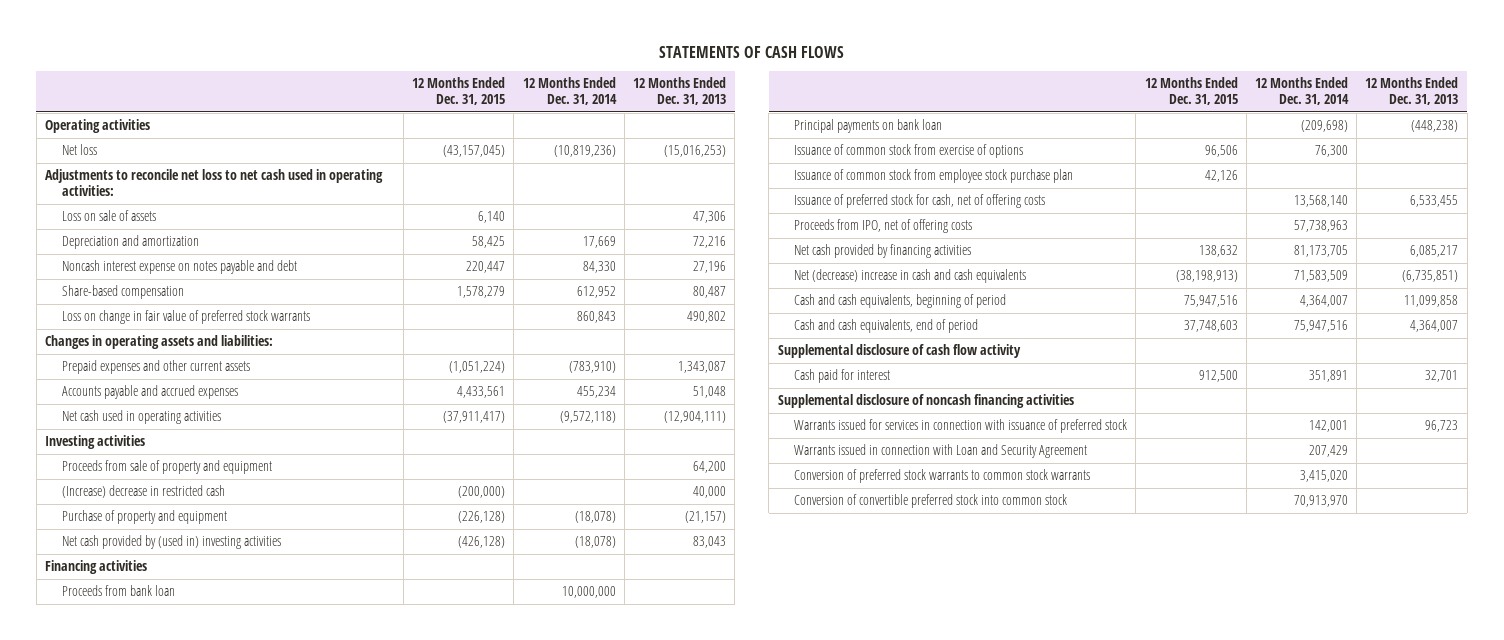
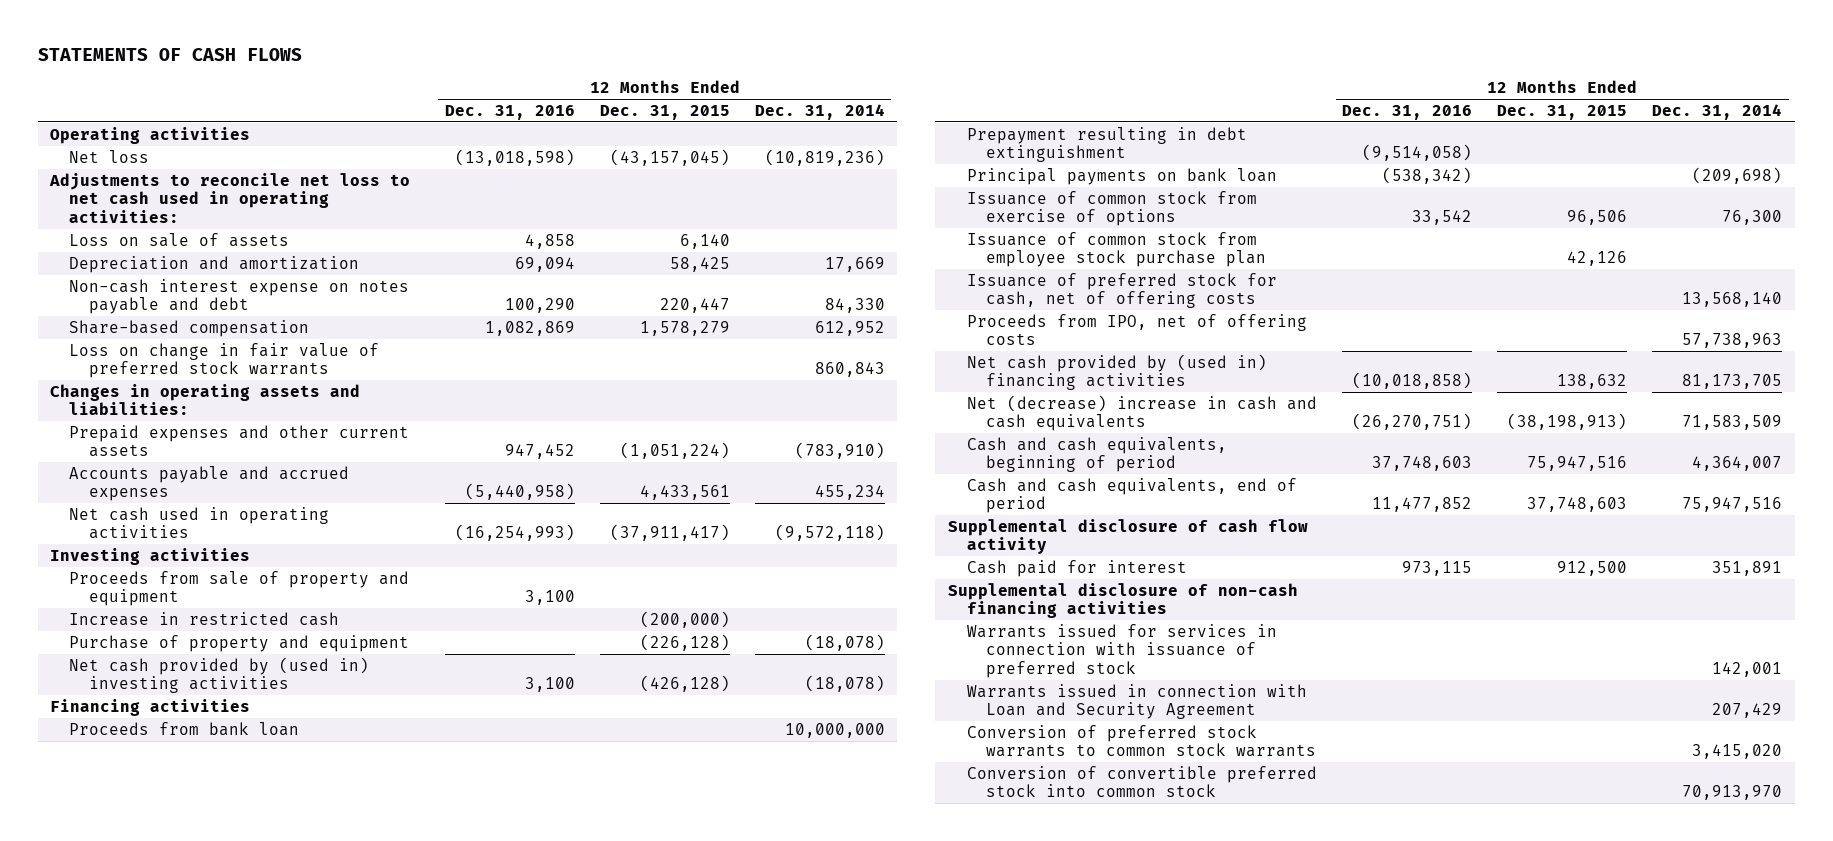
- | 12 Months Ended Dec. 31, 2015 | 12 Months Ended Dec. 31, 2014 | 12 Months Ended Dec. 31, 2013
+ | 12 Months Ended Dec. 31, 2016 | 12 Months Ended Dec. 31, 2015 | 12 Months Ended Dec. 31, 2014
- Noncash interest expense on notes payable and debt | 220,447 | 84,330 | 27,196
+ Non-cash interest expense on notes payable and debt | 100,290 | 220,447 | 84,330
- (Increase) decrease in restricted cash | (200,000) | | 40,000
+ Increase in restricted cash | | (200,000) |
+ Prepayment resulting in debt extinguishment | (9,514,058) | |
- Net cash provided by financing activities | 138,632 | 81,173,705 | 6,085,217
+ Net cash provided by (used in) financing activities | (10,018,858) | 138,632 | 81,173,705
- Supplemental disclosure of noncash financing activities
+ Supplemental disclosure of non-cash financing activities

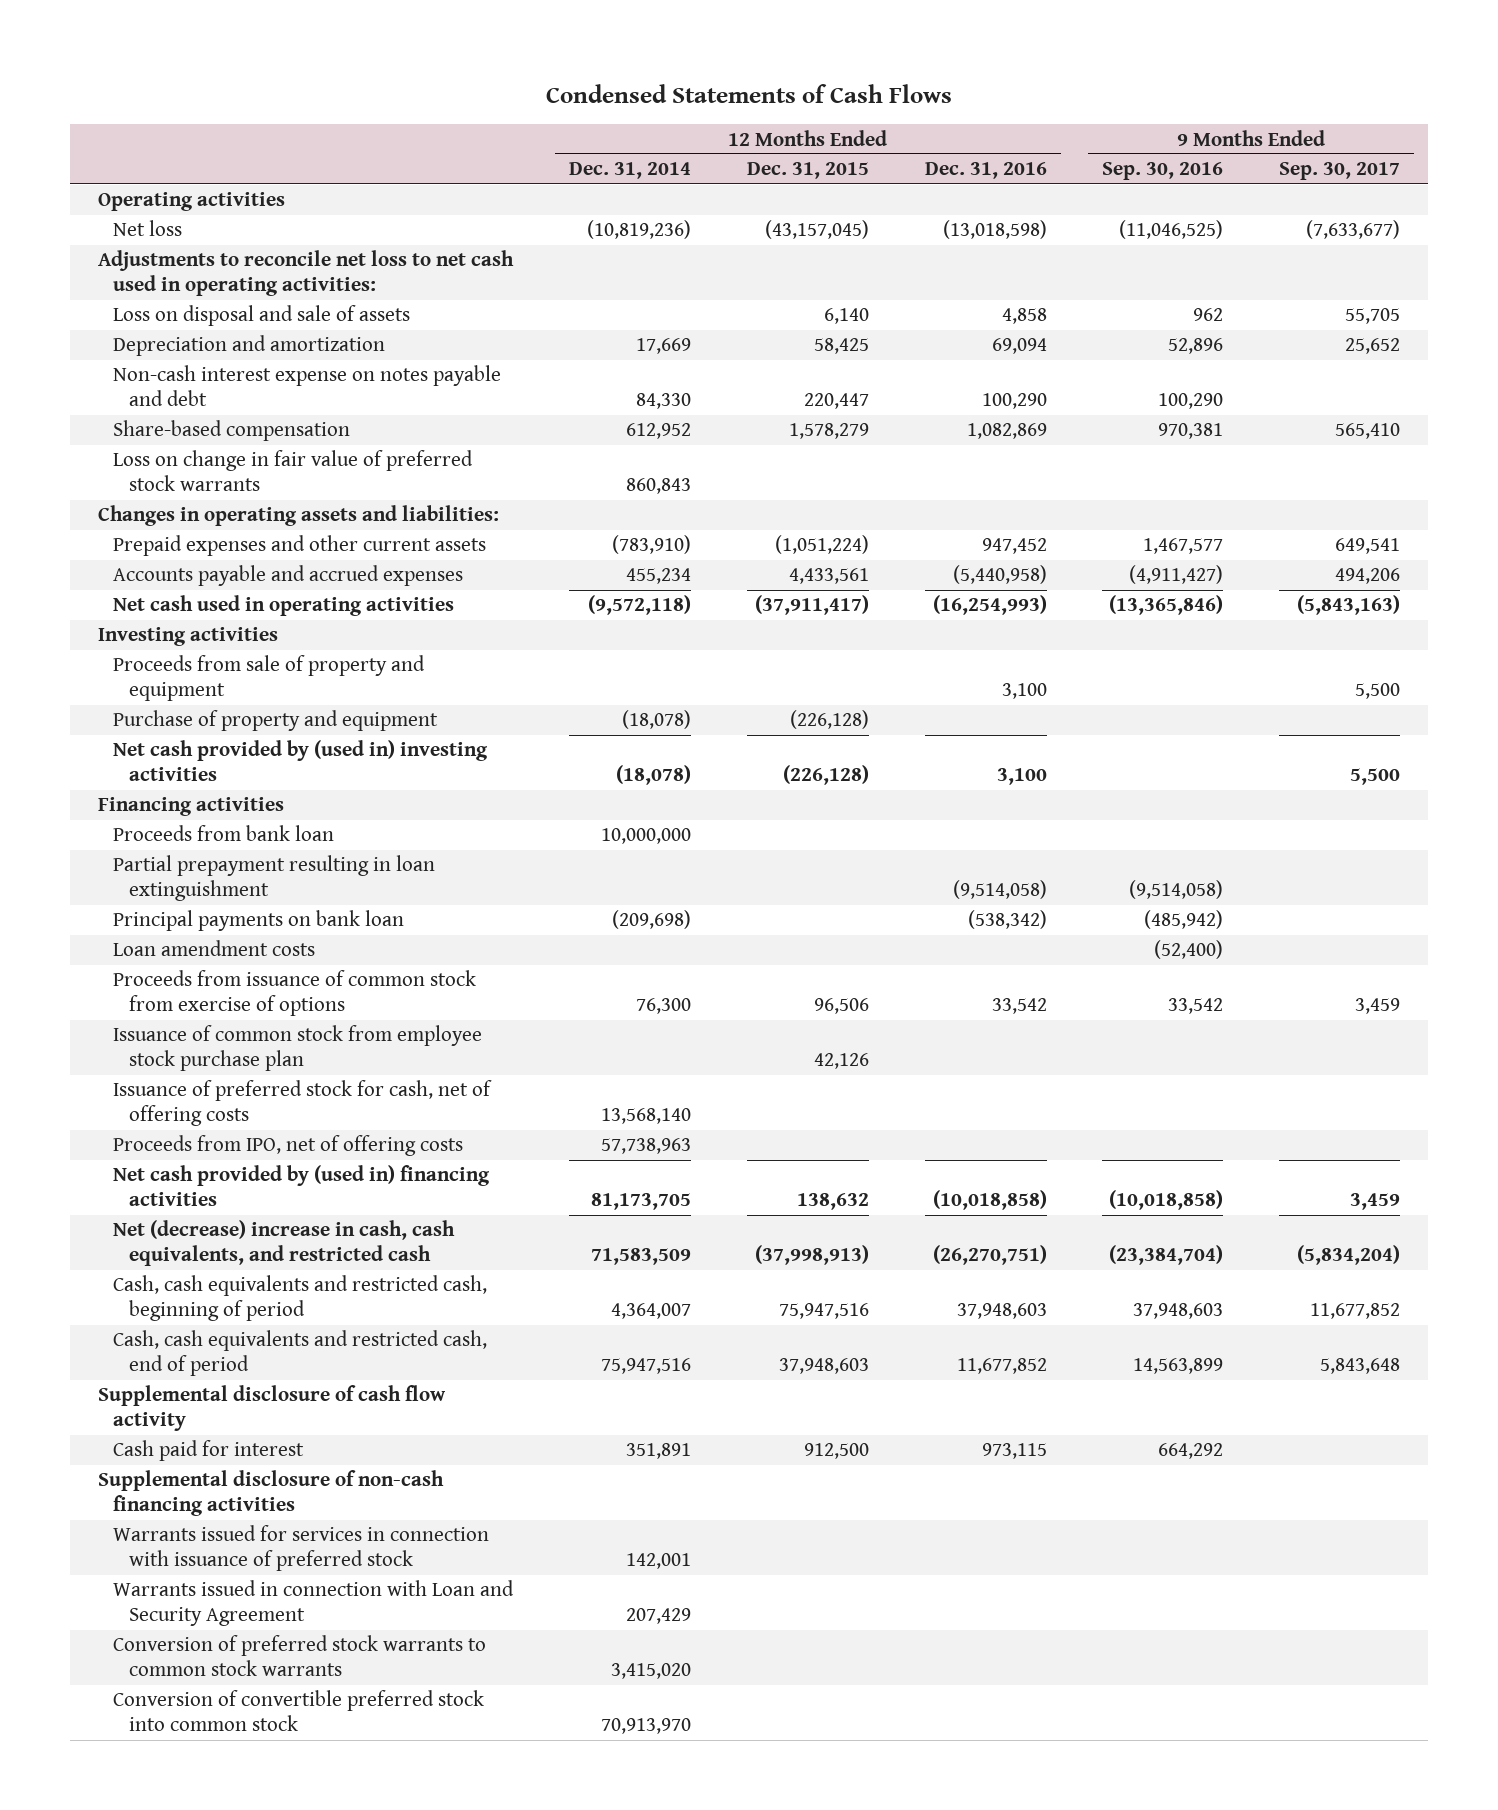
- STATEMENTS OF CASH FLOWS
+ Condensed Statements of Cash Flows
- | 12 Months Ended Dec. 31, 2016 | 12 Months Ended Dec. 31, 2015 | 12 Months Ended Dec. 31, 2014
+ | 12 Months Ended Dec. 31, 2014 | 12 Months Ended Dec. 31, 2015 | 12 Months Ended Dec. 31, 2016 | 9 Months Ended Sep. 30, 2016 | 9 Months Ended Sep. 30, 2017
- Loss on sale of assets | 4,858 | 6,140 |
+ Loss on disposal and sale of assets | | 6,140 | 4,858 | 962 | 55,705
- Increase in restricted cash | | (200,000) |
- Net cash provided by (used in) investing activities | 3,100 | (426,128) | (18,078)
+ Net cash provided by (used in) investing activities | (18,078) | (226,128) | 3,100 | | 5,500
- Prepayment resulting in debt extinguishment | (9,514,058) | |
+ Partial prepayment resulting in loan extinguishment | | | (9,514,058) | (9,514,058) |
- Issuance of common stock from exercise of options | 33,542 | 96,506 | 76,300
+ Loan amendment costs | | | | (52,400) |
+ Proceeds from issuance of common stock from exercise of options | 76,300 | 96,506 | 33,542 | 33,542 | 3,459
- Net (decrease) increase in cash and cash equivalents | (26,270,751) | (38,198,913) | 71,583,509
- Cash and cash equivalents, beginning of period | 37,748,603 | 75,947,516 | 4,364,007
- Cash and cash equivalents, end of period | 11,477,852 | 37,748,603 | 75,947,516
+ Net (decrease) increase in cash, cash equivalents, and restricted cash | 71,583,509 | (37,998,913) | (26,270,751) | (23,384,704) | (5,834,204)
+ Cash, cash equivalents and restricted cash, beginning of period | 4,364,007 | 75,947,516 | 37,948,603 | 37,948,603 | 11,677,852
+ Cash, cash equivalents and restricted cash, end of period | 75,947,516 | 37,948,603 | 11,677,852 | 14,563,899 | 5,843,648

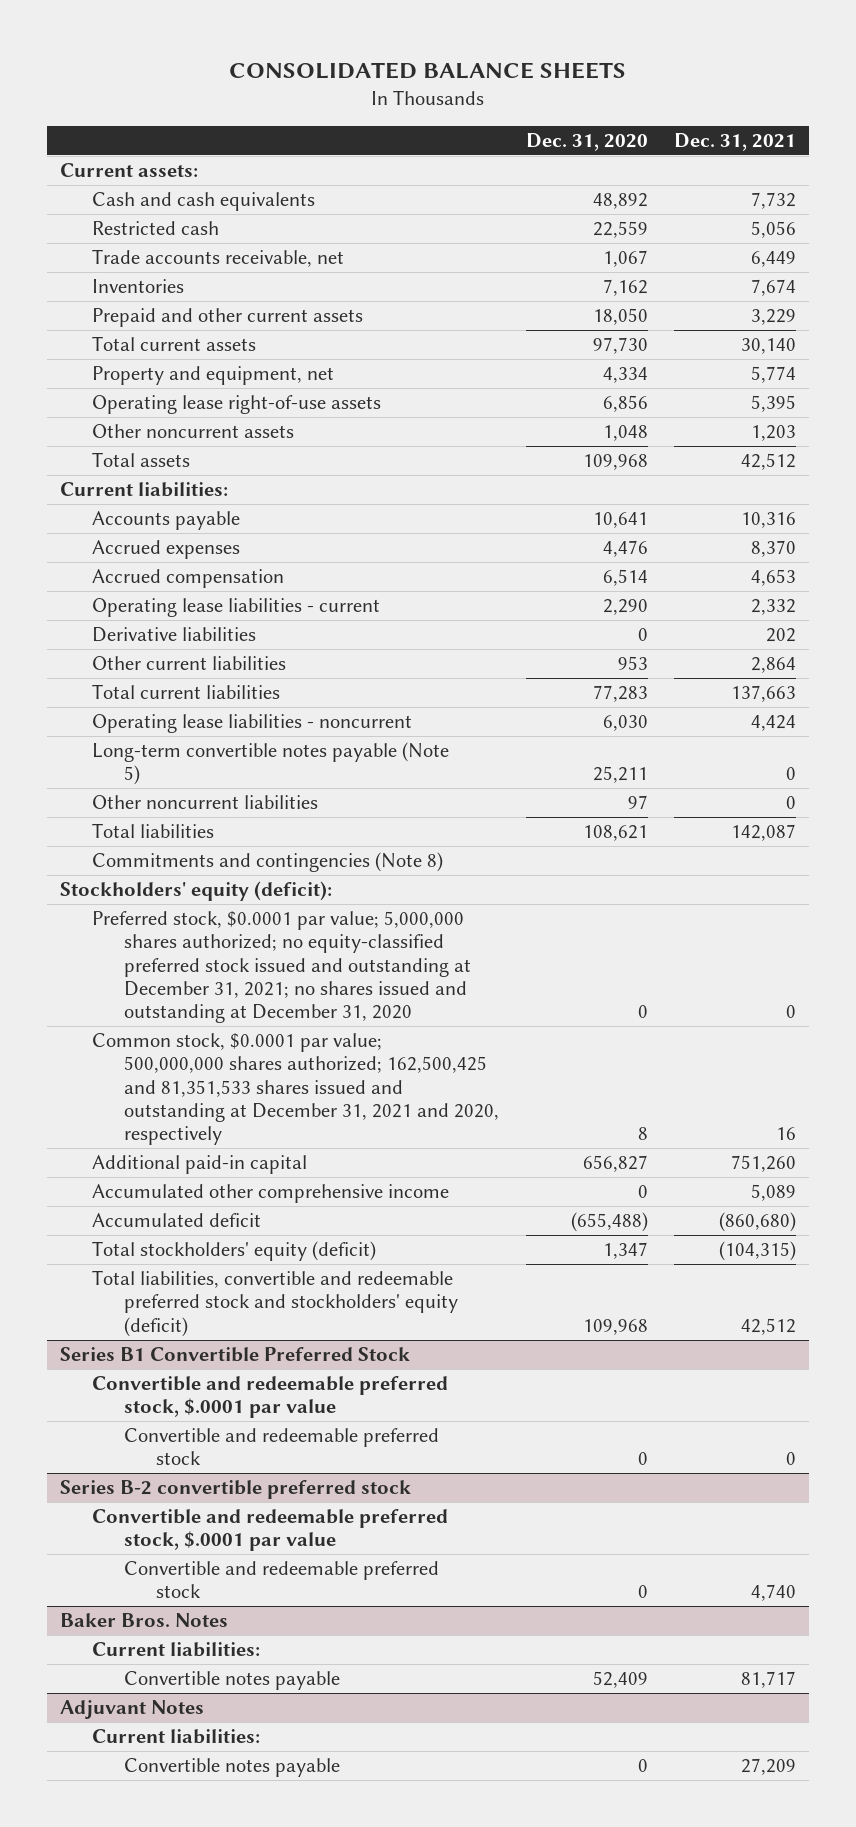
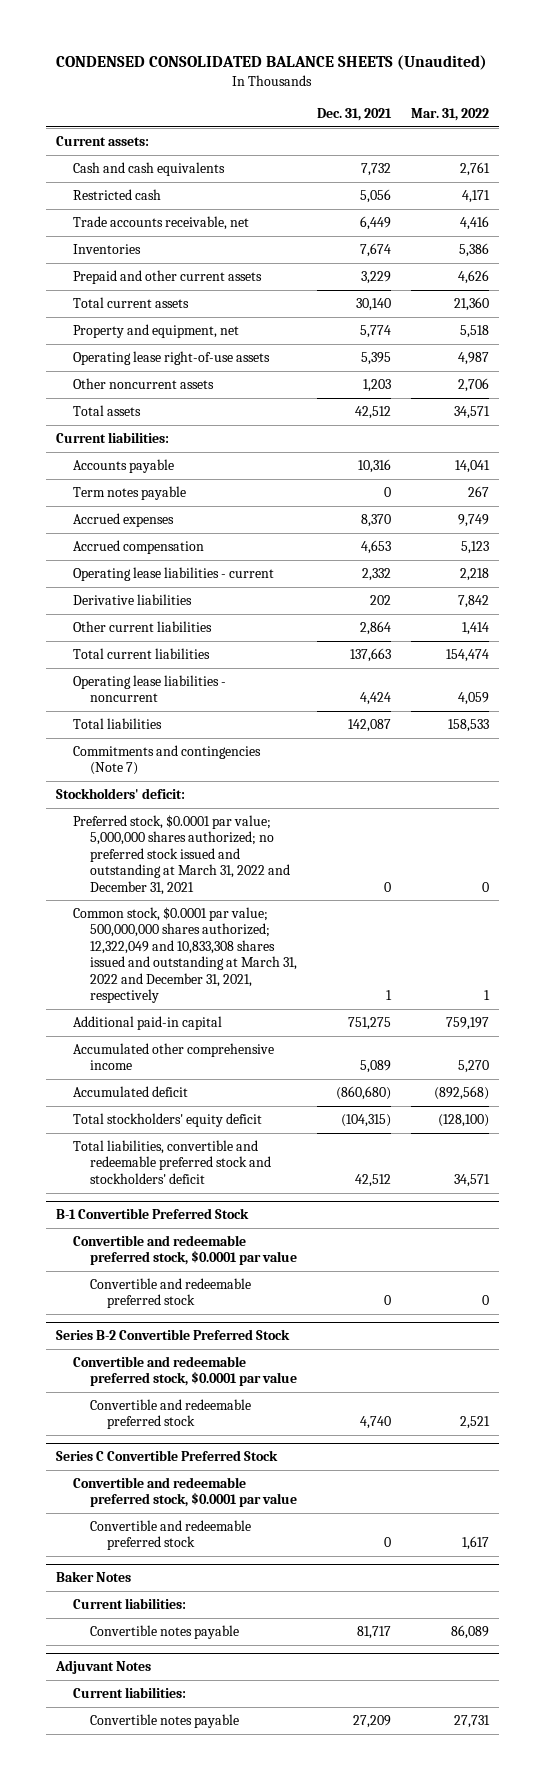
- CONSOLIDATED BALANCE SHEETS
+ CONDENSED CONSOLIDATED BALANCE SHEETS (Unaudited)
- | Dec. 31, 2020 | Dec. 31, 2021
+ | Dec. 31, 2021 | Mar. 31, 2022
+ Term notes payable | 0 | 267
- Long-term convertible notes payable (Note 5) | 25,211 | 0
- Other noncurrent liabilities | 97 | 0
- Commitments and contingencies (Note 8)
- Stockholders' equity (deficit):
- Preferred stock, $0.0001 par value; 5,000,000 shares authorized; no equity-classified preferred stock issued and outstanding at December 31, 2021; no shares issued and outstanding at December 31, 2020 | 0 | 0
- Common stock, $0.0001 par value; 500,000,000 shares authorized; 162,500,425 and 81,351,533 shares issued and outstanding at December 31, 2021 and 2020, respectively | 8 | 16
- Additional paid-in capital | 656,827 | 751,260
+ Commitments and contingencies (Note 7)
+ Stockholders' deficit:
+ Preferred stock, $0.0001 par value; 5,000,000 shares authorized; no preferred stock issued and outstanding at March 31, 2022 and December 31, 2021 | 0 | 0
+ Common stock, $0.0001 par value; 500,000,000 shares authorized; 12,322,049 and 10,833,308 shares issued and outstanding at March 31, 2022 and December 31, 2021, respectively | 1 | 1
+ Additional paid-in capital | 751,275 | 759,197
- Total stockholders' equity (deficit) | 1,347 | (104,315)
- Total liabilities, convertible and redeemable preferred stock and stockholders' equity (deficit) | 109,968 | 42,512
- Series B1 Convertible Preferred Stock
- Convertible and redeemable preferred stock, $.0001 par value
+ Total stockholders' equity deficit | (104,315) | (128,100)
+ Total liabilities, convertible and redeemable preferred stock and stockholders' deficit | 42,512 | 34,571
+ B-1 Convertible Preferred Stock
+ Convertible and redeemable preferred stock, $0.0001 par value
- Series B-2 convertible preferred stock
- Convertible and redeemable preferred stock, $.0001 par value
+ Series B-2 Convertible Preferred Stock
+ Convertible and redeemable preferred stock, $0.0001 par value
- Baker Bros. Notes
+ Series C Convertible Preferred Stock
+ Convertible and redeemable preferred stock, $0.0001 par value
+ Convertible and redeemable preferred stock | 0 | 1,617
+ Baker Notes

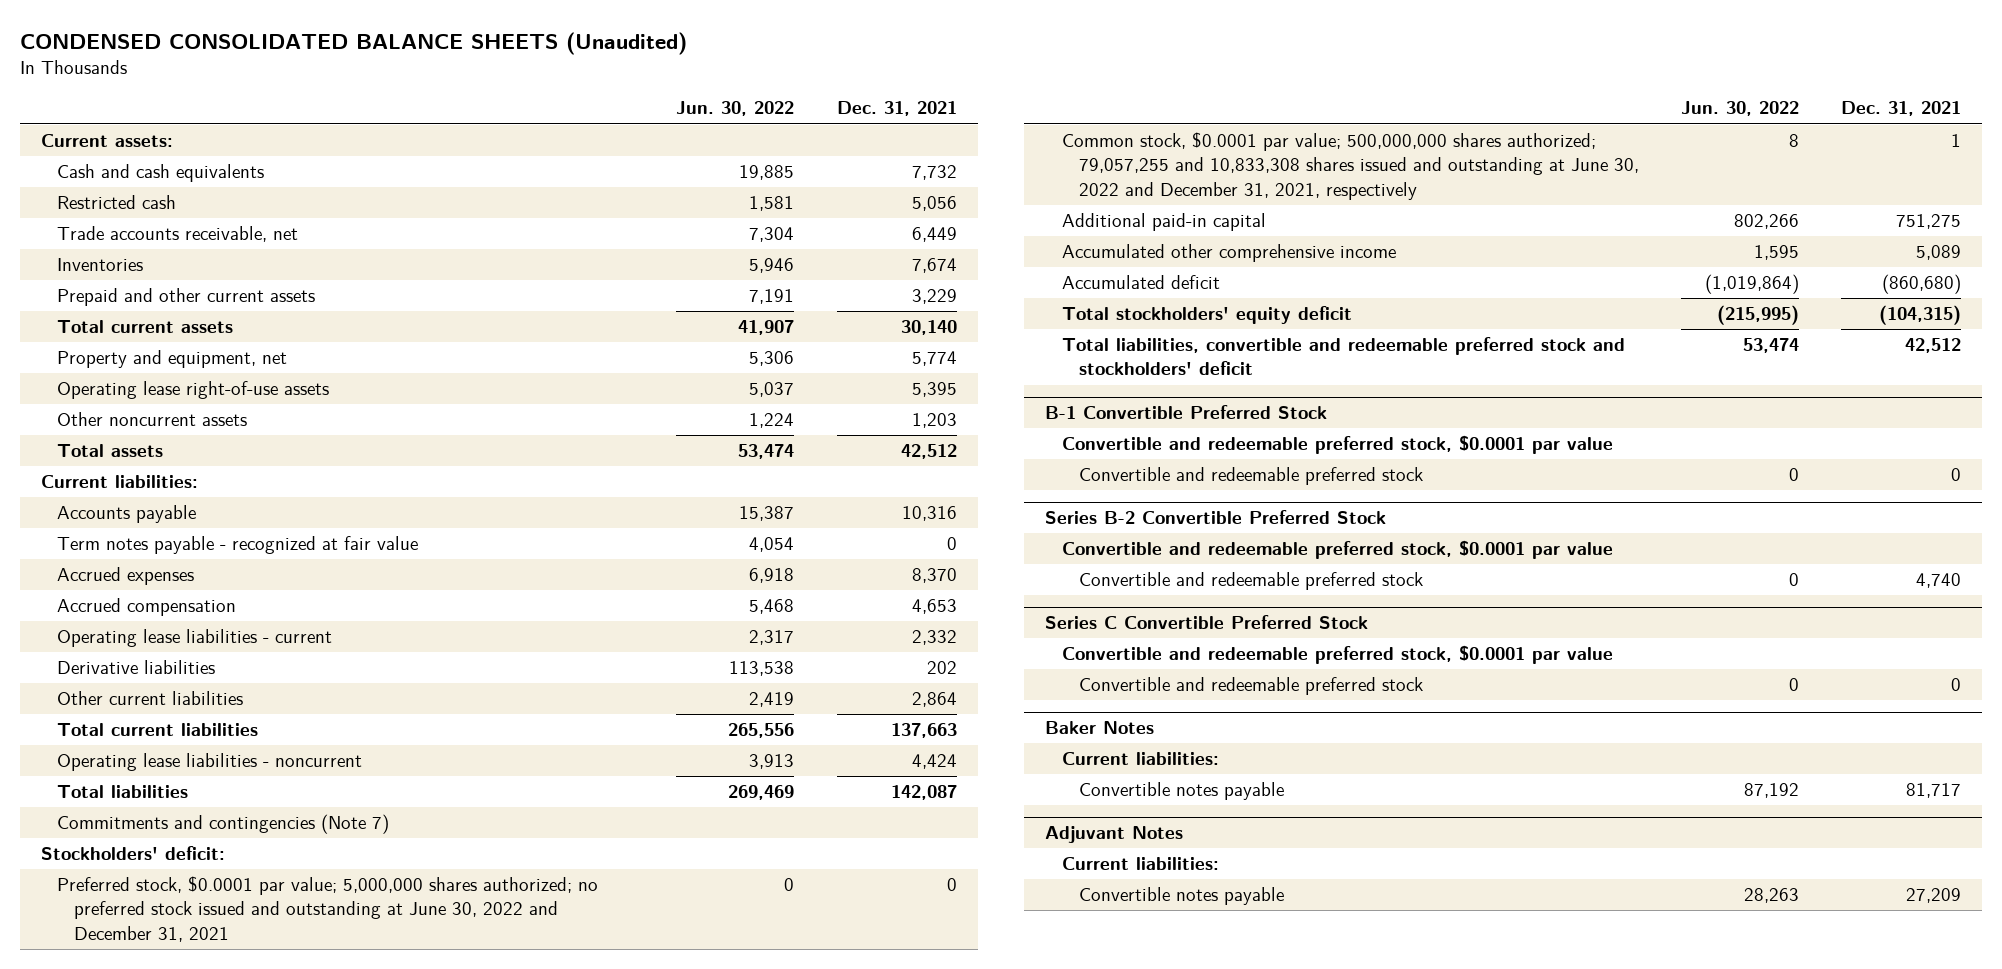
- | Dec. 31, 2021 | Mar. 31, 2022
+ | Jun. 30, 2022 | Dec. 31, 2021
- Term notes payable | 0 | 267
+ Term notes payable - recognized at fair value | 4,054 | 0
- Preferred stock, $0.0001 par value; 5,000,000 shares authorized; no preferred stock issued and outstanding at March 31, 2022 and December 31, 2021 | 0 | 0
- Common stock, $0.0001 par value; 500,000,000 shares authorized; 12,322,049 and 10,833,308 shares issued and outstanding at March 31, 2022 and December 31, 2021, respectively | 1 | 1
+ Preferred stock, $0.0001 par value; 5,000,000 shares authorized; no preferred stock issued and outstanding at June 30, 2022 and December 31, 2021 | 0 | 0
+ Common stock, $0.0001 par value; 500,000,000 shares authorized; 79,057,255 and 10,833,308 shares issued and outstanding at June 30, 2022 and December 31, 2021, respectively | 8 | 1

